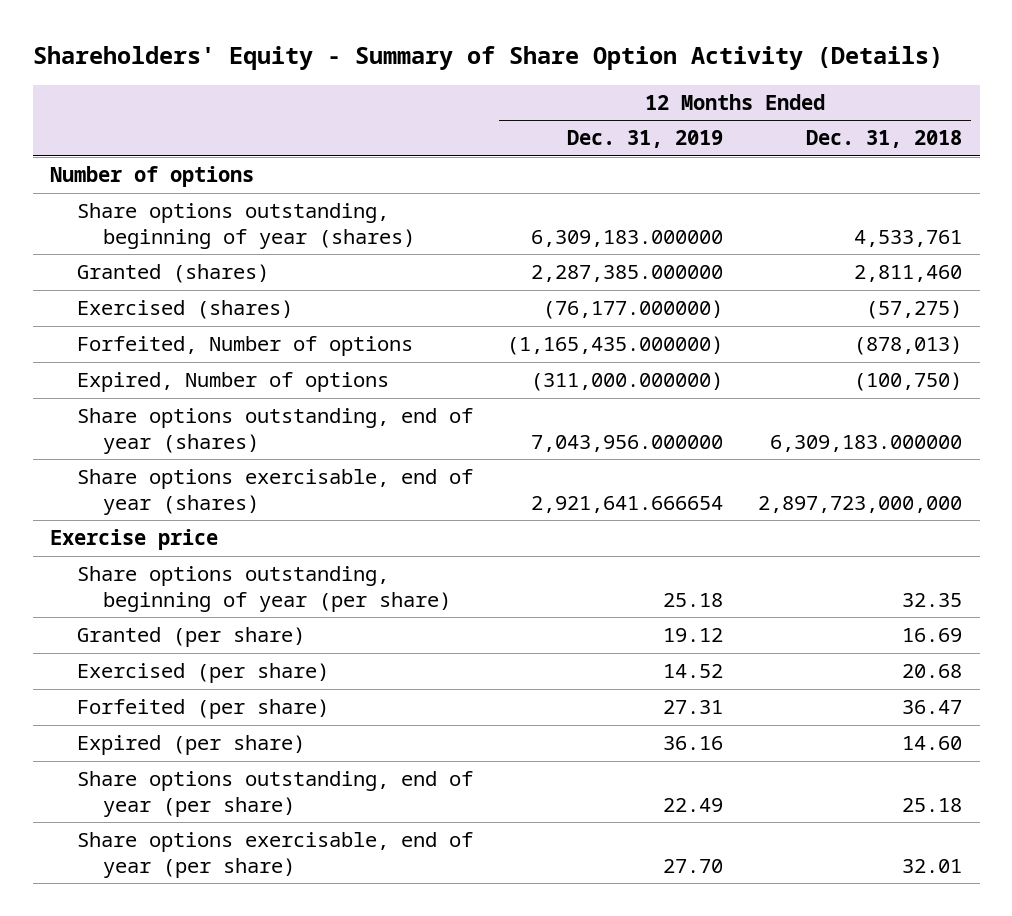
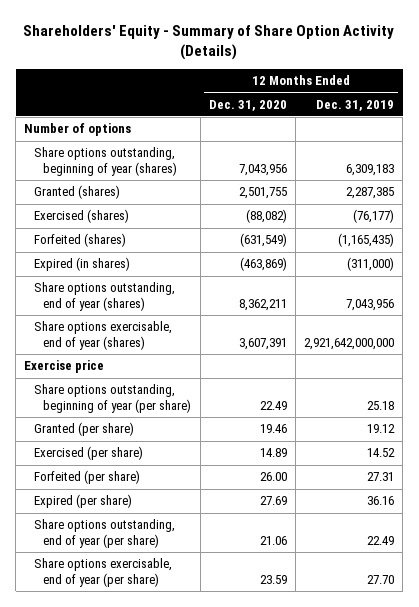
- | 12 Months Ended Dec. 31, 2019 | 12 Months Ended Dec. 31, 2018
+ | 12 Months Ended Dec. 31, 2020 | 12 Months Ended Dec. 31, 2019
- Share options outstanding, beginning of year (shares) | 6,309,183.000000 | 4,533,761
- Granted (shares) | 2,287,385.000000 | 2,811,460
- Exercised (shares) | (76,177.000000) | (57,275)
- Forfeited, Number of options | (1,165,435.000000) | (878,013)
- Expired, Number of options | (311,000.000000) | (100,750)
- Share options outstanding, end of year (shares) | 7,043,956.000000 | 6,309,183.000000
- Share options exercisable, end of year (shares) | 2,921,641.666654 | 2,897,723,000,000
+ Share options outstanding, beginning of year (shares) | 7,043,956 | 6,309,183
+ Granted (shares) | 2,501,755 | 2,287,385
+ Exercised (shares) | (88,082) | (76,177)
+ Forfeited (shares) | (631,549) | (1,165,435)
+ Expired (in shares) | (463,869) | (311,000)
+ Share options outstanding, end of year (shares) | 8,362,211 | 7,043,956
+ Share options exercisable, end of year (shares) | 3,607,391 | 2,921,642,000,000

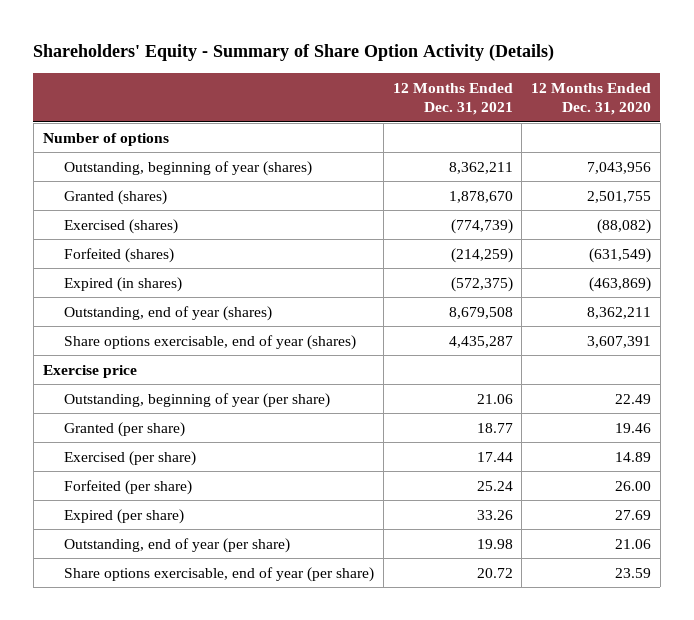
- | 12 Months Ended Dec. 31, 2020 | 12 Months Ended Dec. 31, 2019
+ | 12 Months Ended Dec. 31, 2021 | 12 Months Ended Dec. 31, 2020
- Share options outstanding, beginning of year (shares) | 7,043,956 | 6,309,183
+ Outstanding, beginning of year (shares) | 8,362,211 | 7,043,956
- Share options outstanding, end of year (shares) | 8,362,211 | 7,043,956
+ Outstanding, end of year (shares) | 8,679,508 | 8,362,211
- Share options outstanding, beginning of year (per share) | 22.49 | 25.18
+ Outstanding, beginning of year (per share) | 21.06 | 22.49
- Share options outstanding, end of year (per share) | 21.06 | 22.49
+ Outstanding, end of year (per share) | 19.98 | 21.06

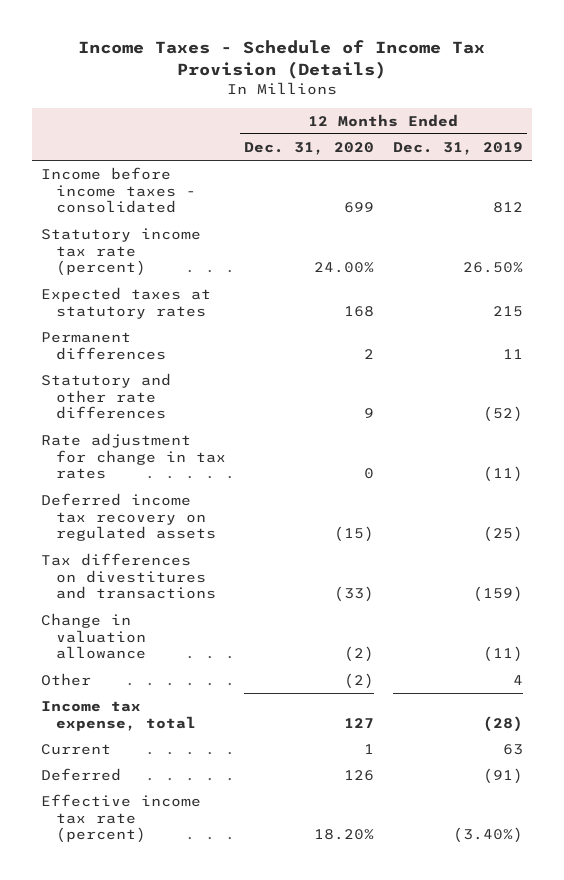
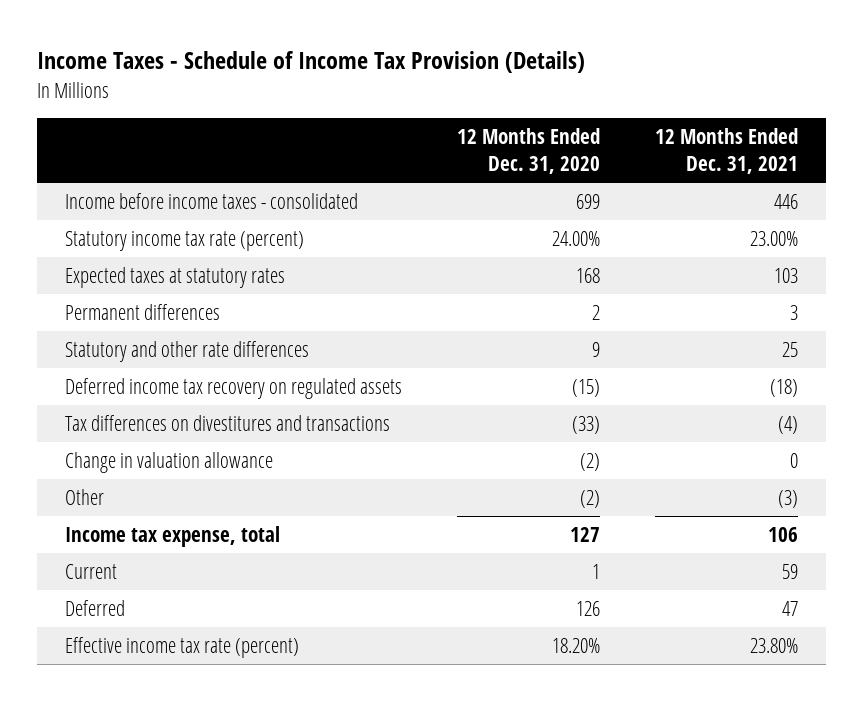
- | 12 Months Ended Dec. 31, 2020 | 12 Months Ended Dec. 31, 2019
+ | 12 Months Ended Dec. 31, 2020 | 12 Months Ended Dec. 31, 2021
- Rate adjustment for change in tax rates | 0 | (11)

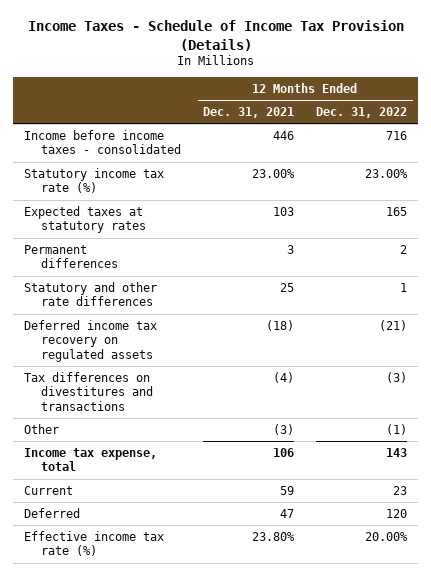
- | 12 Months Ended Dec. 31, 2020 | 12 Months Ended Dec. 31, 2021
+ | 12 Months Ended Dec. 31, 2021 | 12 Months Ended Dec. 31, 2022
- Statutory income tax rate (percent) | 24.00% | 23.00%
+ Statutory income tax rate (%) | 23.00% | 23.00%
- Change in valuation allowance | (2) | 0
- Effective income tax rate (percent) | 18.20% | 23.80%
+ Effective income tax rate (%) | 23.80% | 20.00%

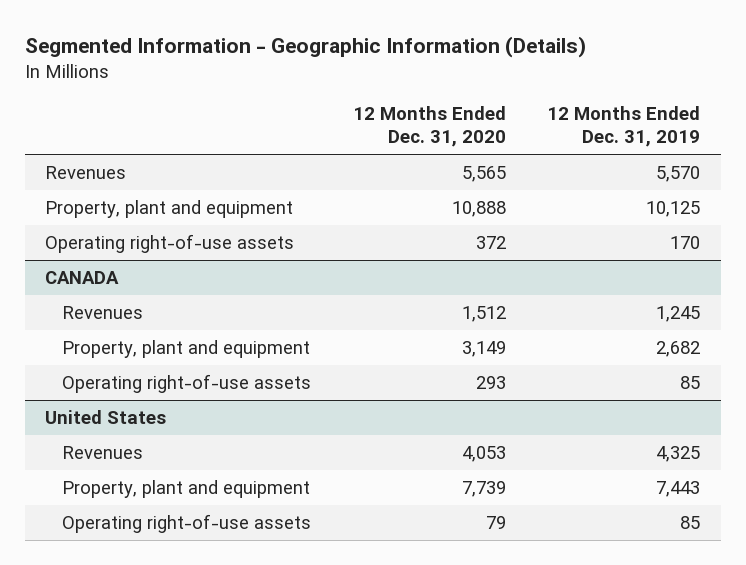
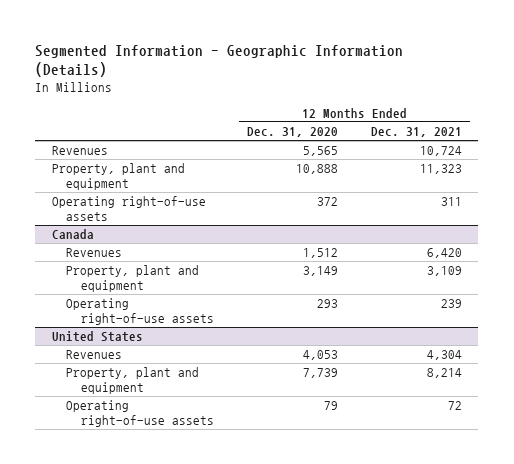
- | 12 Months Ended Dec. 31, 2020 | 12 Months Ended Dec. 31, 2019
+ | 12 Months Ended Dec. 31, 2020 | 12 Months Ended Dec. 31, 2021
- CANADA
+ Canada

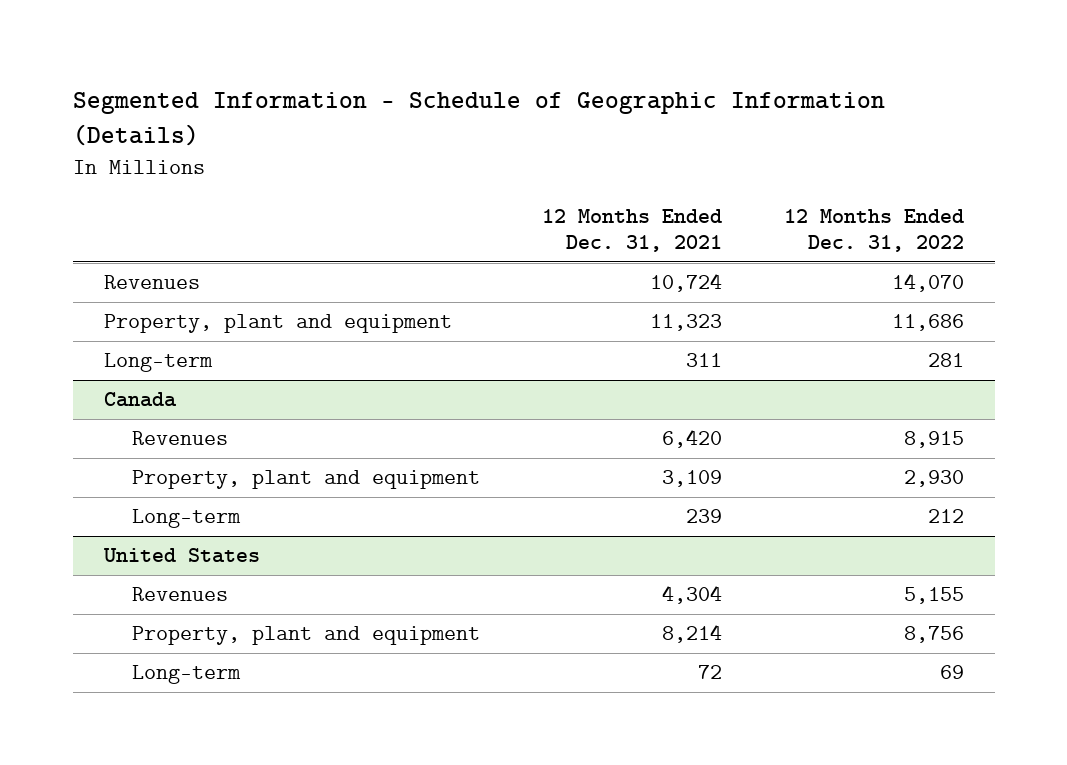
- Segmented Information - Geographic Information (Details)
+ Segmented Information - Schedule of Geographic Information (Details)
- | 12 Months Ended Dec. 31, 2020 | 12 Months Ended Dec. 31, 2021
+ | 12 Months Ended Dec. 31, 2021 | 12 Months Ended Dec. 31, 2022
- Operating right-of-use assets | 372 | 311
+ Long-term | 311 | 281
@ Canada
- Operating right-of-use assets | 293 | 239
+ Long-term | 239 | 212
@ United States
- Operating right-of-use assets | 79 | 72
+ Long-term | 72 | 69

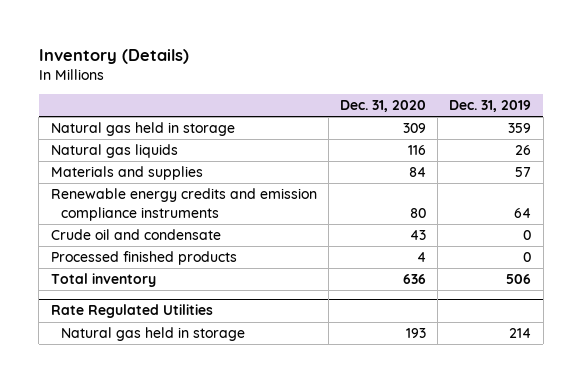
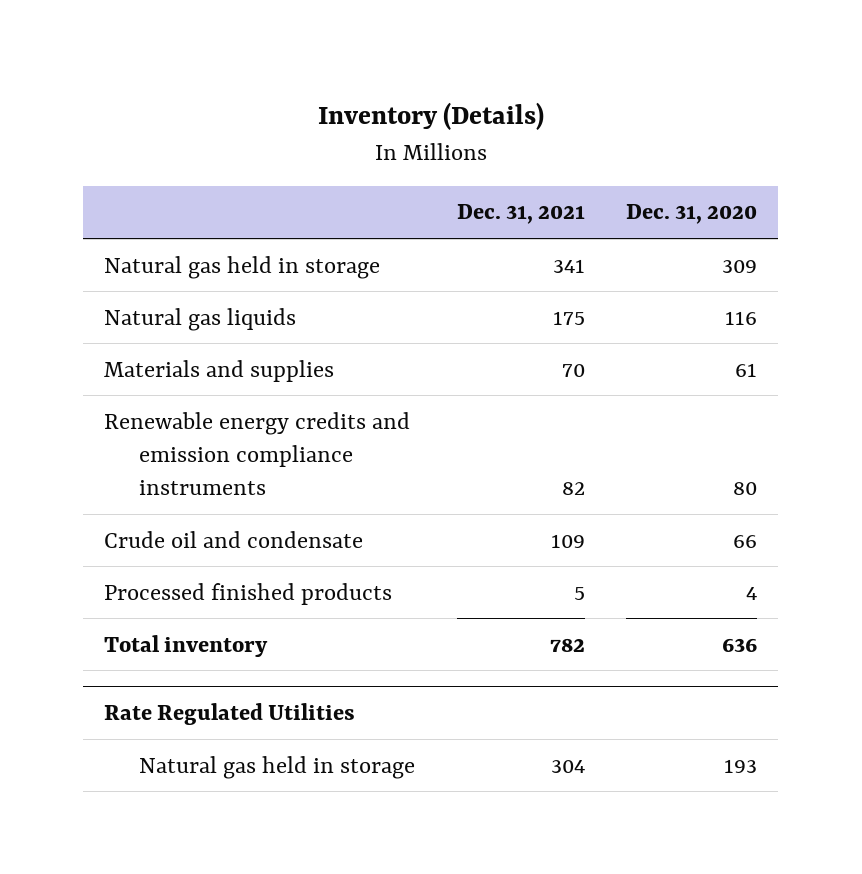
- | Dec. 31, 2020 | Dec. 31, 2019
+ | Dec. 31, 2021 | Dec. 31, 2020
- Materials and supplies | 84 | 57
+ Materials and supplies | 70 | 61
- Crude oil and condensate | 43 | 0
+ Crude oil and condensate | 109 | 66

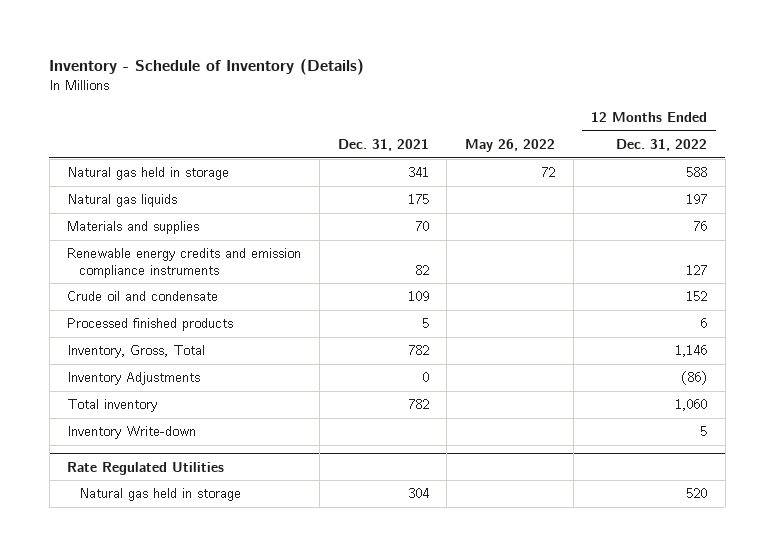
- Inventory (Details)
+ Inventory - Schedule of Inventory (Details)
- | Dec. 31, 2021 | Dec. 31, 2020
+ | Dec. 31, 2021 | May 26, 2022 | 12 Months Ended Dec. 31, 2022
+ Inventory, Gross, Total | 782 | | 1,146
+ Inventory Adjustments | 0 | | (86)
+ Inventory Write-down | | | 5

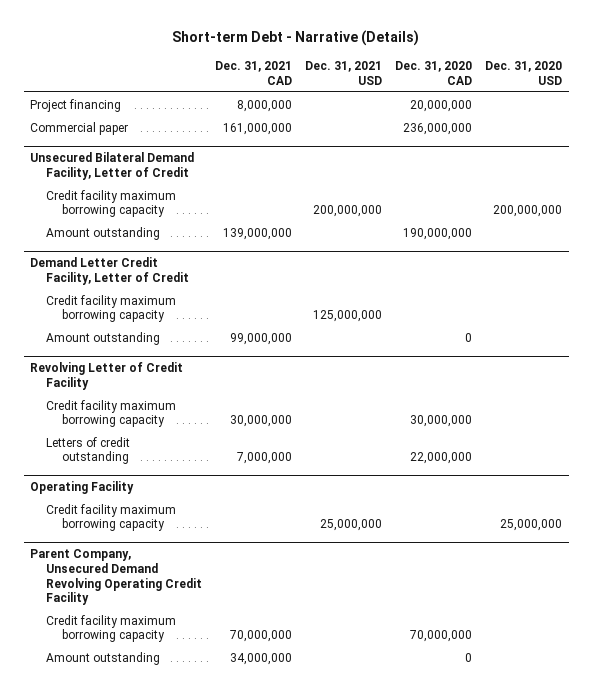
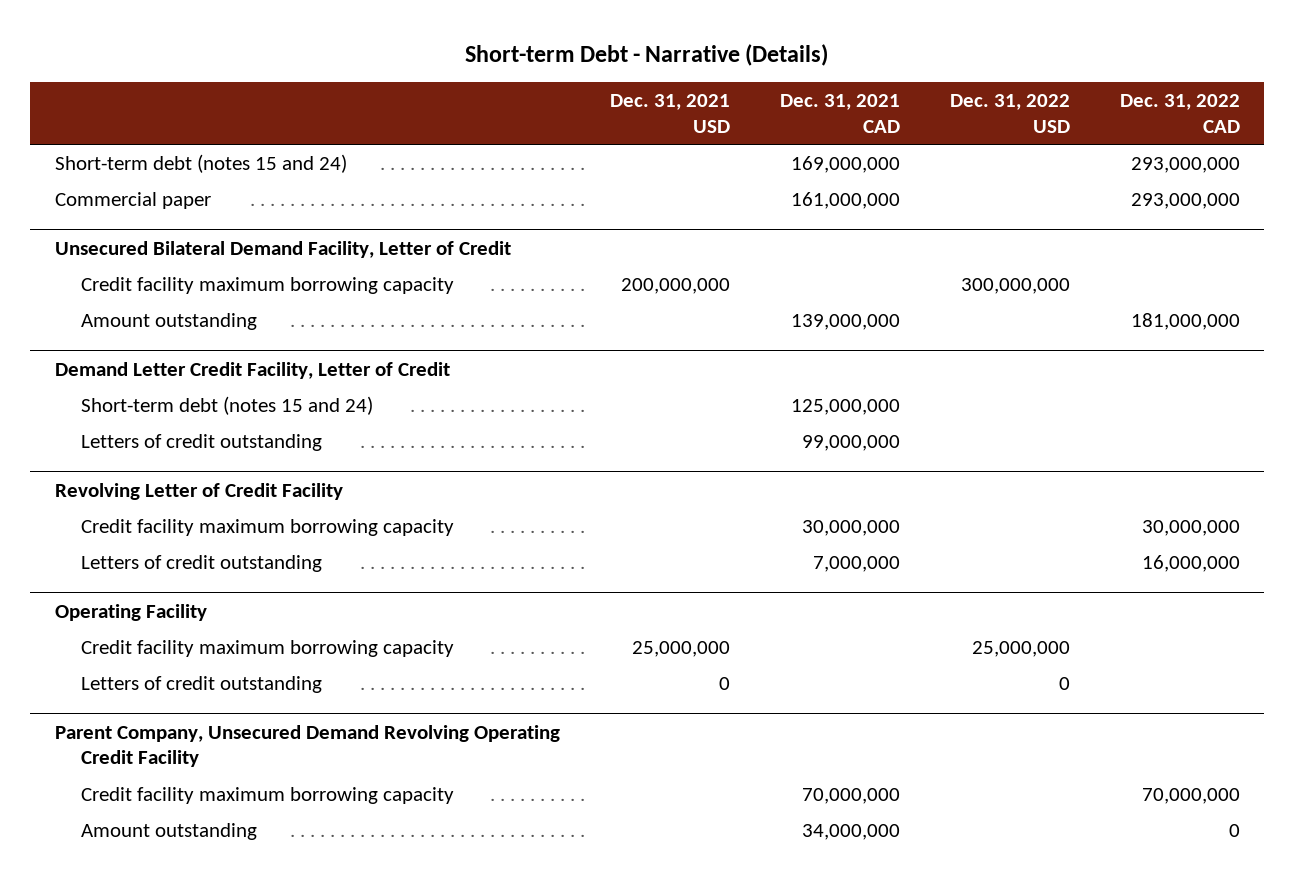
- | Dec. 31, 2021 CAD | Dec. 31, 2021 USD | Dec. 31, 2020 CAD | Dec. 31, 2020 USD
+ | Dec. 31, 2021 USD | Dec. 31, 2021 CAD | Dec. 31, 2022 USD | Dec. 31, 2022 CAD
- Project financing | 8,000,000 | | 20,000,000 |
+ Short-term debt (notes 15 and 24) | | 169,000,000 | | 293,000,000
@ Demand Letter Credit Facility, Letter of Credit
- Credit facility maximum borrowing capacity | | 125,000,000 | |
- Amount outstanding | 99,000,000 | | 0 |
+ Short-term debt (notes 15 and 24) | | 125,000,000 | |
+ Letters of credit outstanding | | 99,000,000 | |
@ Operating Facility
+ Letters of credit outstanding | 0 | | 0 |

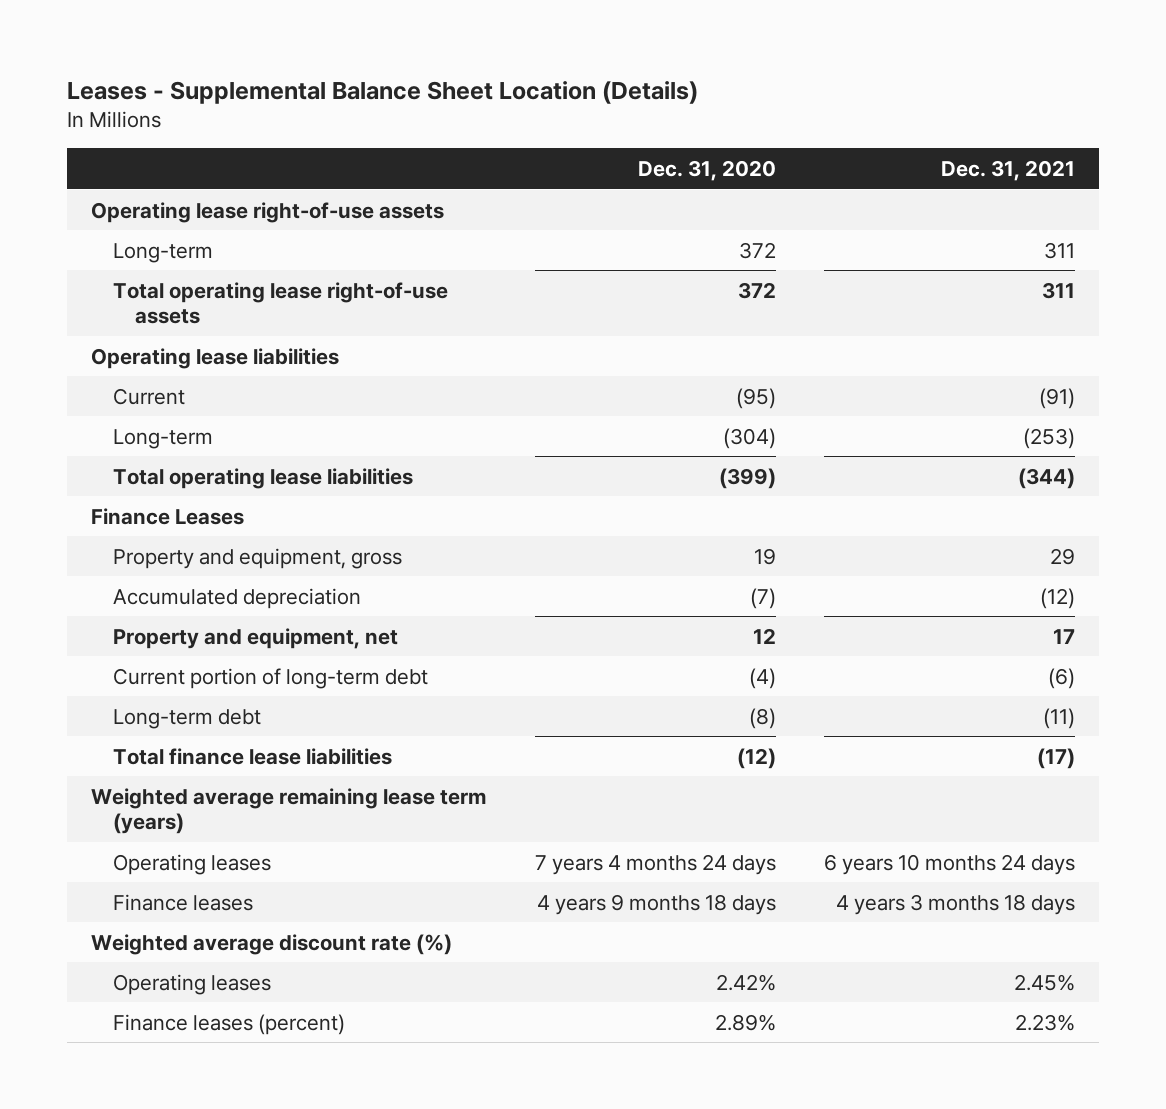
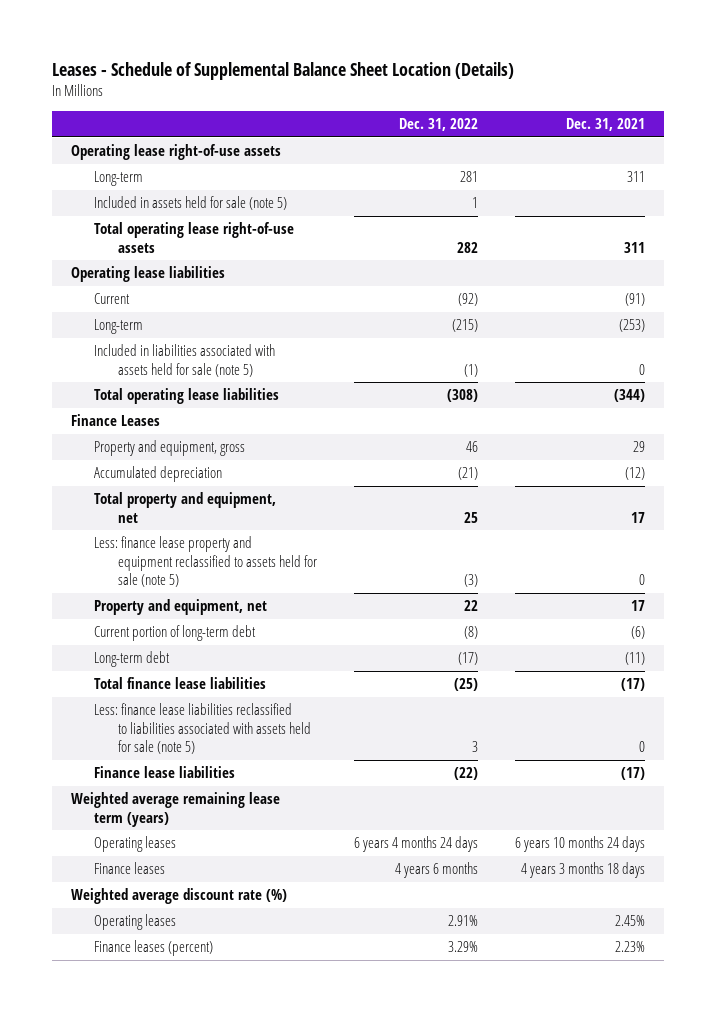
- Leases - Supplemental Balance Sheet Location (Details)
+ Leases - Schedule of Supplemental Balance Sheet Location (Details)
- | Dec. 31, 2020 | Dec. 31, 2021
+ | Dec. 31, 2022 | Dec. 31, 2021
+ Included in assets held for sale (note 5) | 1 |
+ Included in liabilities associated with assets held for sale (note 5) | (1) | 0
+ Total property and equipment, net | 25 | 17
+ Less: finance lease property and equipment reclassified to assets held for sale (note 5) | (3) | 0
+ Less: finance lease liabilities reclassified to liabilities associated with assets held for sale (note 5) | 3 | 0
+ Finance lease liabilities | (22) | (17)

